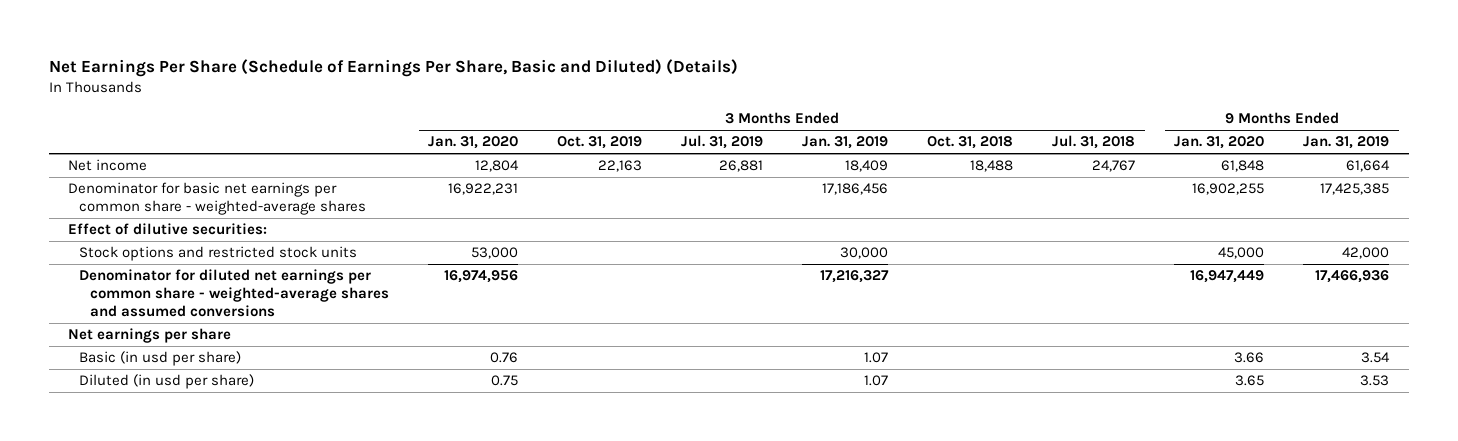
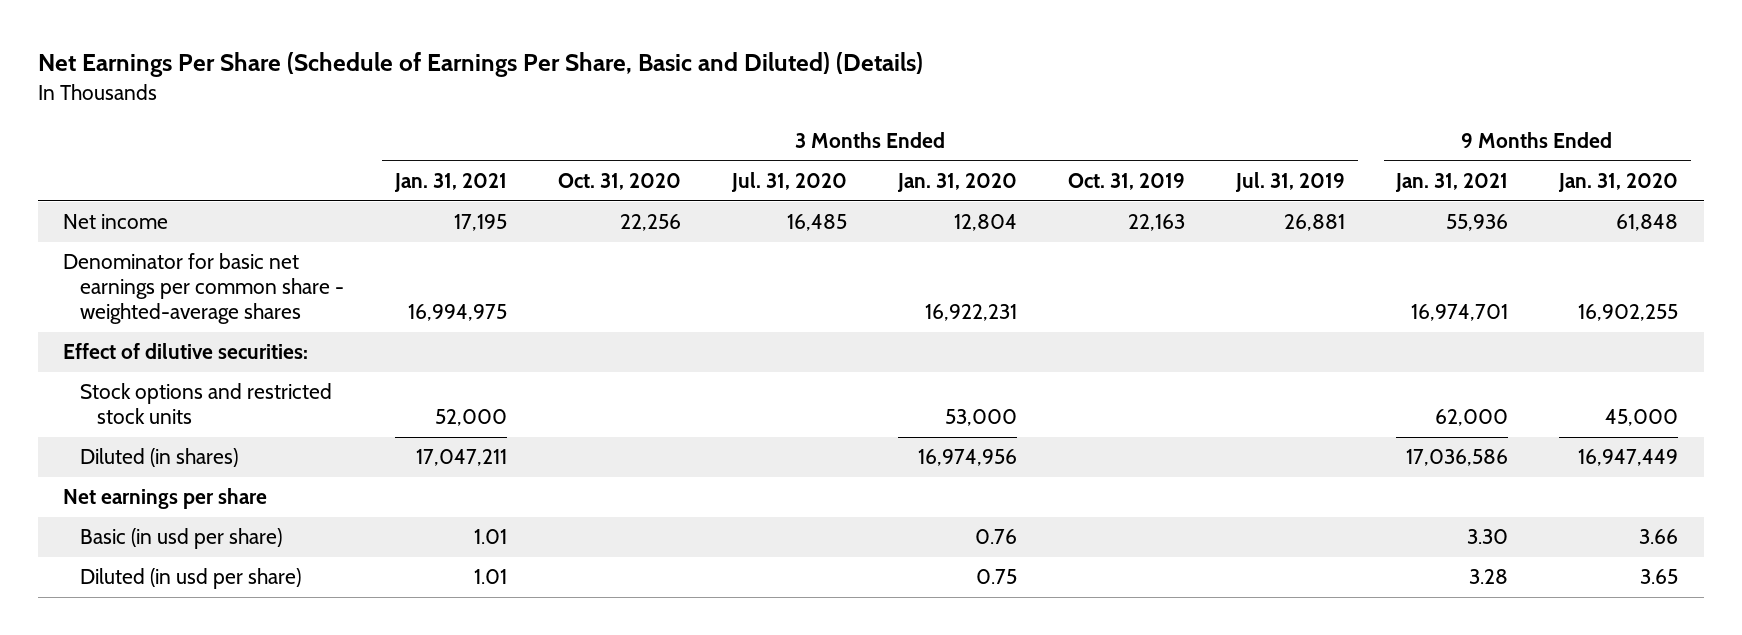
- | 3 Months Ended Jan. 31, 2020 | 3 Months Ended Oct. 31, 2019 | 3 Months Ended Jul. 31, 2019 | 3 Months Ended Jan. 31, 2019 | 3 Months Ended Oct. 31, 2018 | 3 Months Ended Jul. 31, 2018 | 9 Months Ended Jan. 31, 2020 | 9 Months Ended Jan. 31, 2019
+ | 3 Months Ended Jan. 31, 2021 | 3 Months Ended Oct. 31, 2020 | 3 Months Ended Jul. 31, 2020 | 3 Months Ended Jan. 31, 2020 | 3 Months Ended Oct. 31, 2019 | 3 Months Ended Jul. 31, 2019 | 9 Months Ended Jan. 31, 2021 | 9 Months Ended Jan. 31, 2020
- Denominator for diluted net earnings per common share - weighted-average shares and assumed conversions | 16,974,956 | | | 17,216,327 | | | 16,947,449 | 17,466,936
+ Diluted (in shares) | 17,047,211 | | | 16,974,956 | | | 17,036,586 | 16,947,449

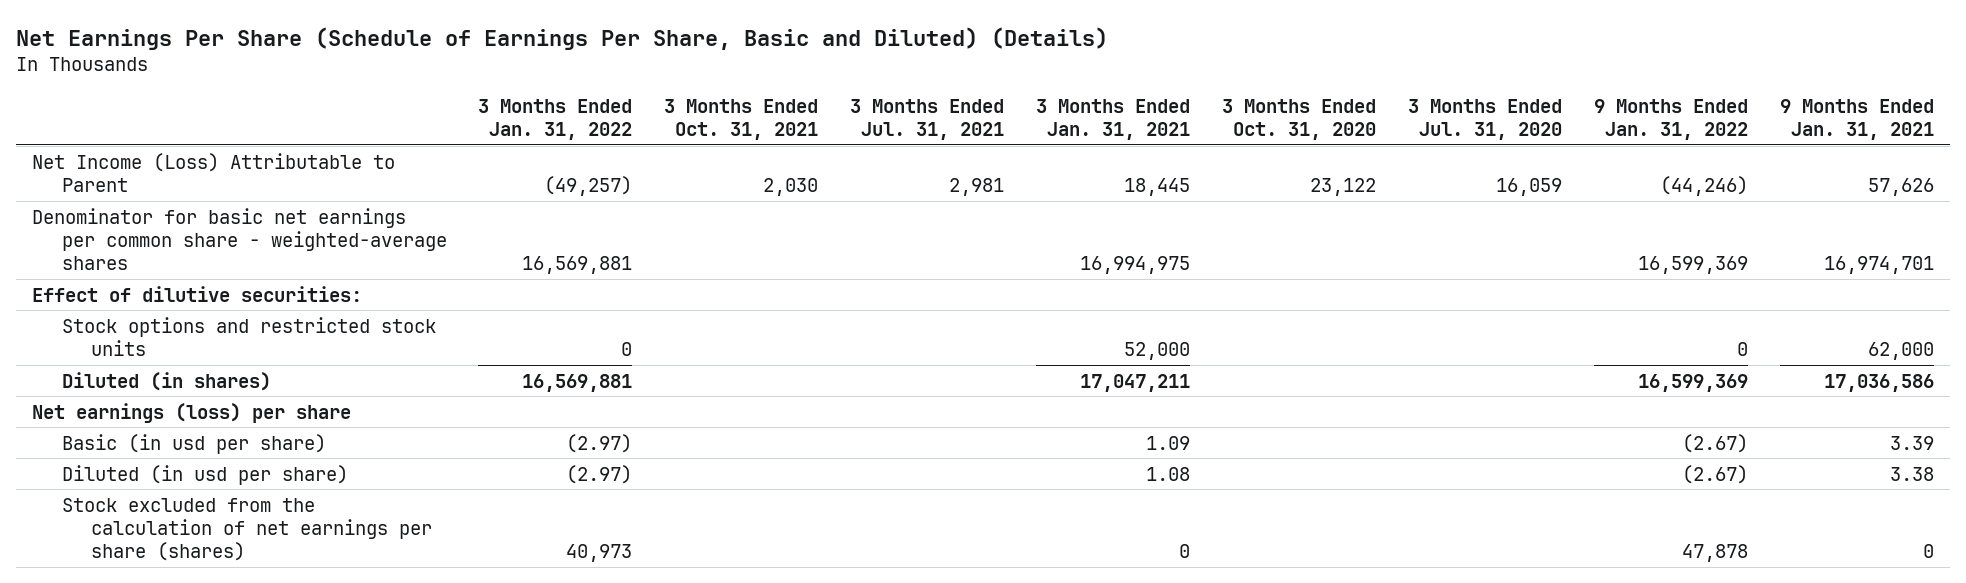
- | 3 Months Ended Jan. 31, 2021 | 3 Months Ended Oct. 31, 2020 | 3 Months Ended Jul. 31, 2020 | 3 Months Ended Jan. 31, 2020 | 3 Months Ended Oct. 31, 2019 | 3 Months Ended Jul. 31, 2019 | 9 Months Ended Jan. 31, 2021 | 9 Months Ended Jan. 31, 2020
+ | 3 Months Ended Jan. 31, 2022 | 3 Months Ended Oct. 31, 2021 | 3 Months Ended Jul. 31, 2021 | 3 Months Ended Jan. 31, 2021 | 3 Months Ended Oct. 31, 2020 | 3 Months Ended Jul. 31, 2020 | 9 Months Ended Jan. 31, 2022 | 9 Months Ended Jan. 31, 2021
- Net income | 17,195 | 22,256 | 16,485 | 12,804 | 22,163 | 26,881 | 55,936 | 61,848
+ Net Income (Loss) Attributable to Parent | (49,257) | 2,030 | 2,981 | 18,445 | 23,122 | 16,059 | (44,246) | 57,626
- Net earnings per share
- Basic (in usd per share) | 1.01 | | | 0.76 | | | 3.30 | 3.66
- Diluted (in usd per share) | 1.01 | | | 0.75 | | | 3.28 | 3.65
+ Net earnings (loss) per share
+ Basic (in usd per share) | (2.97) | | | 1.09 | | | (2.67) | 3.39
+ Diluted (in usd per share) | (2.97) | | | 1.08 | | | (2.67) | 3.38
+ Stock excluded from the calculation of net earnings per share (shares) | 40,973 | | | 0 | | | 47,878 | 0

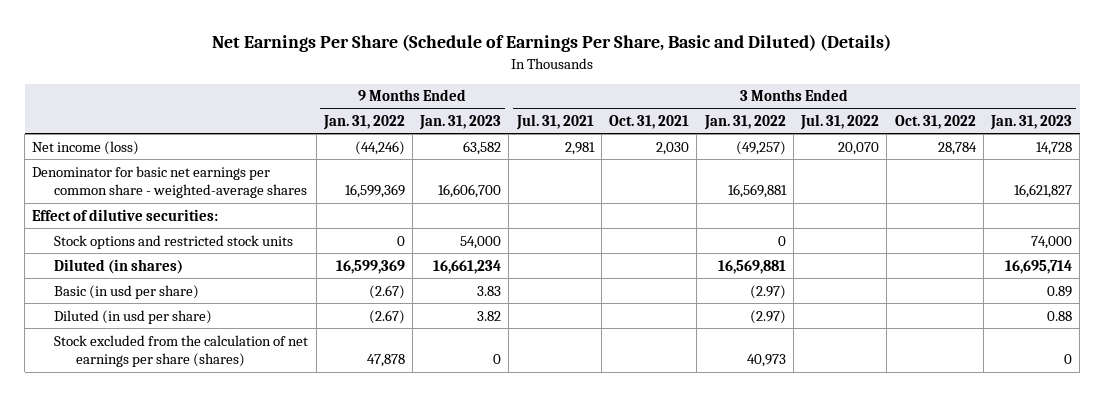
- | 3 Months Ended Jan. 31, 2022 | 3 Months Ended Oct. 31, 2021 | 3 Months Ended Jul. 31, 2021 | 3 Months Ended Jan. 31, 2021 | 3 Months Ended Oct. 31, 2020 | 3 Months Ended Jul. 31, 2020 | 9 Months Ended Jan. 31, 2022 | 9 Months Ended Jan. 31, 2021
+ | 9 Months Ended Jan. 31, 2022 | 9 Months Ended Jan. 31, 2023 | 3 Months Ended Jul. 31, 2021 | 3 Months Ended Oct. 31, 2021 | 3 Months Ended Jan. 31, 2022 | 3 Months Ended Jul. 31, 2022 | 3 Months Ended Oct. 31, 2022 | 3 Months Ended Jan. 31, 2023
- Net Income (Loss) Attributable to Parent | (49,257) | 2,030 | 2,981 | 18,445 | 23,122 | 16,059 | (44,246) | 57,626
+ Net income (loss) | (44,246) | 63,582 | 2,981 | 2,030 | (49,257) | 20,070 | 28,784 | 14,728
- Net earnings (loss) per share

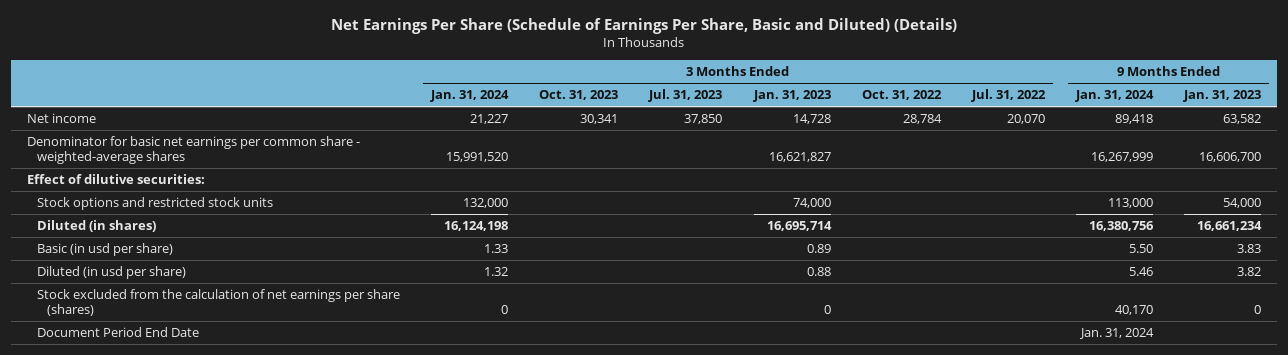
- | 9 Months Ended Jan. 31, 2022 | 9 Months Ended Jan. 31, 2023 | 3 Months Ended Jul. 31, 2021 | 3 Months Ended Oct. 31, 2021 | 3 Months Ended Jan. 31, 2022 | 3 Months Ended Jul. 31, 2022 | 3 Months Ended Oct. 31, 2022 | 3 Months Ended Jan. 31, 2023
+ | 3 Months Ended Jan. 31, 2024 | 3 Months Ended Oct. 31, 2023 | 3 Months Ended Jul. 31, 2023 | 3 Months Ended Jan. 31, 2023 | 3 Months Ended Oct. 31, 2022 | 3 Months Ended Jul. 31, 2022 | 9 Months Ended Jan. 31, 2024 | 9 Months Ended Jan. 31, 2023
- Net income (loss) | (44,246) | 63,582 | 2,981 | 2,030 | (49,257) | 20,070 | 28,784 | 14,728
+ Net income | 21,227 | 30,341 | 37,850 | 14,728 | 28,784 | 20,070 | 89,418 | 63,582
+ Document Period End Date | | | | | | | Jan. 31, 2024 |

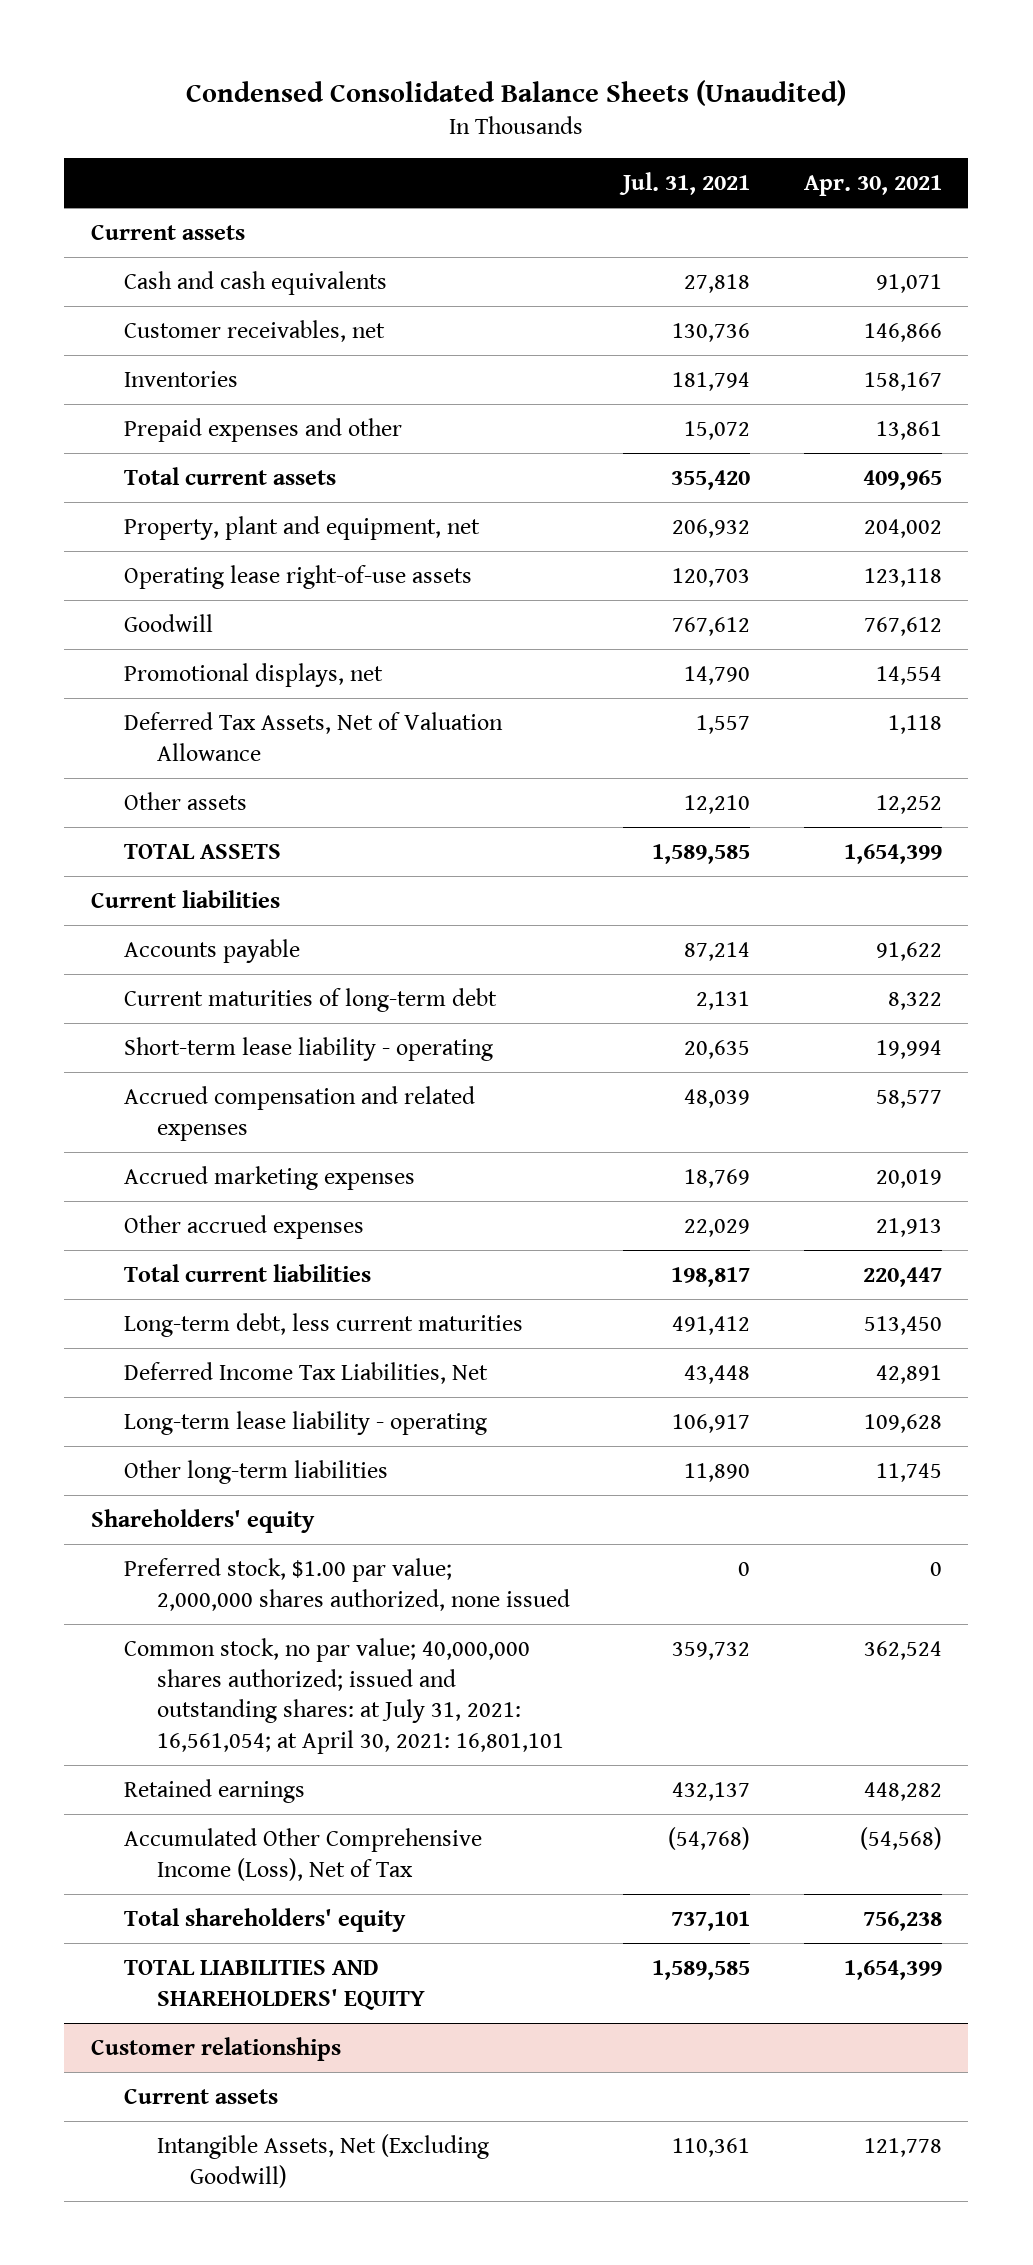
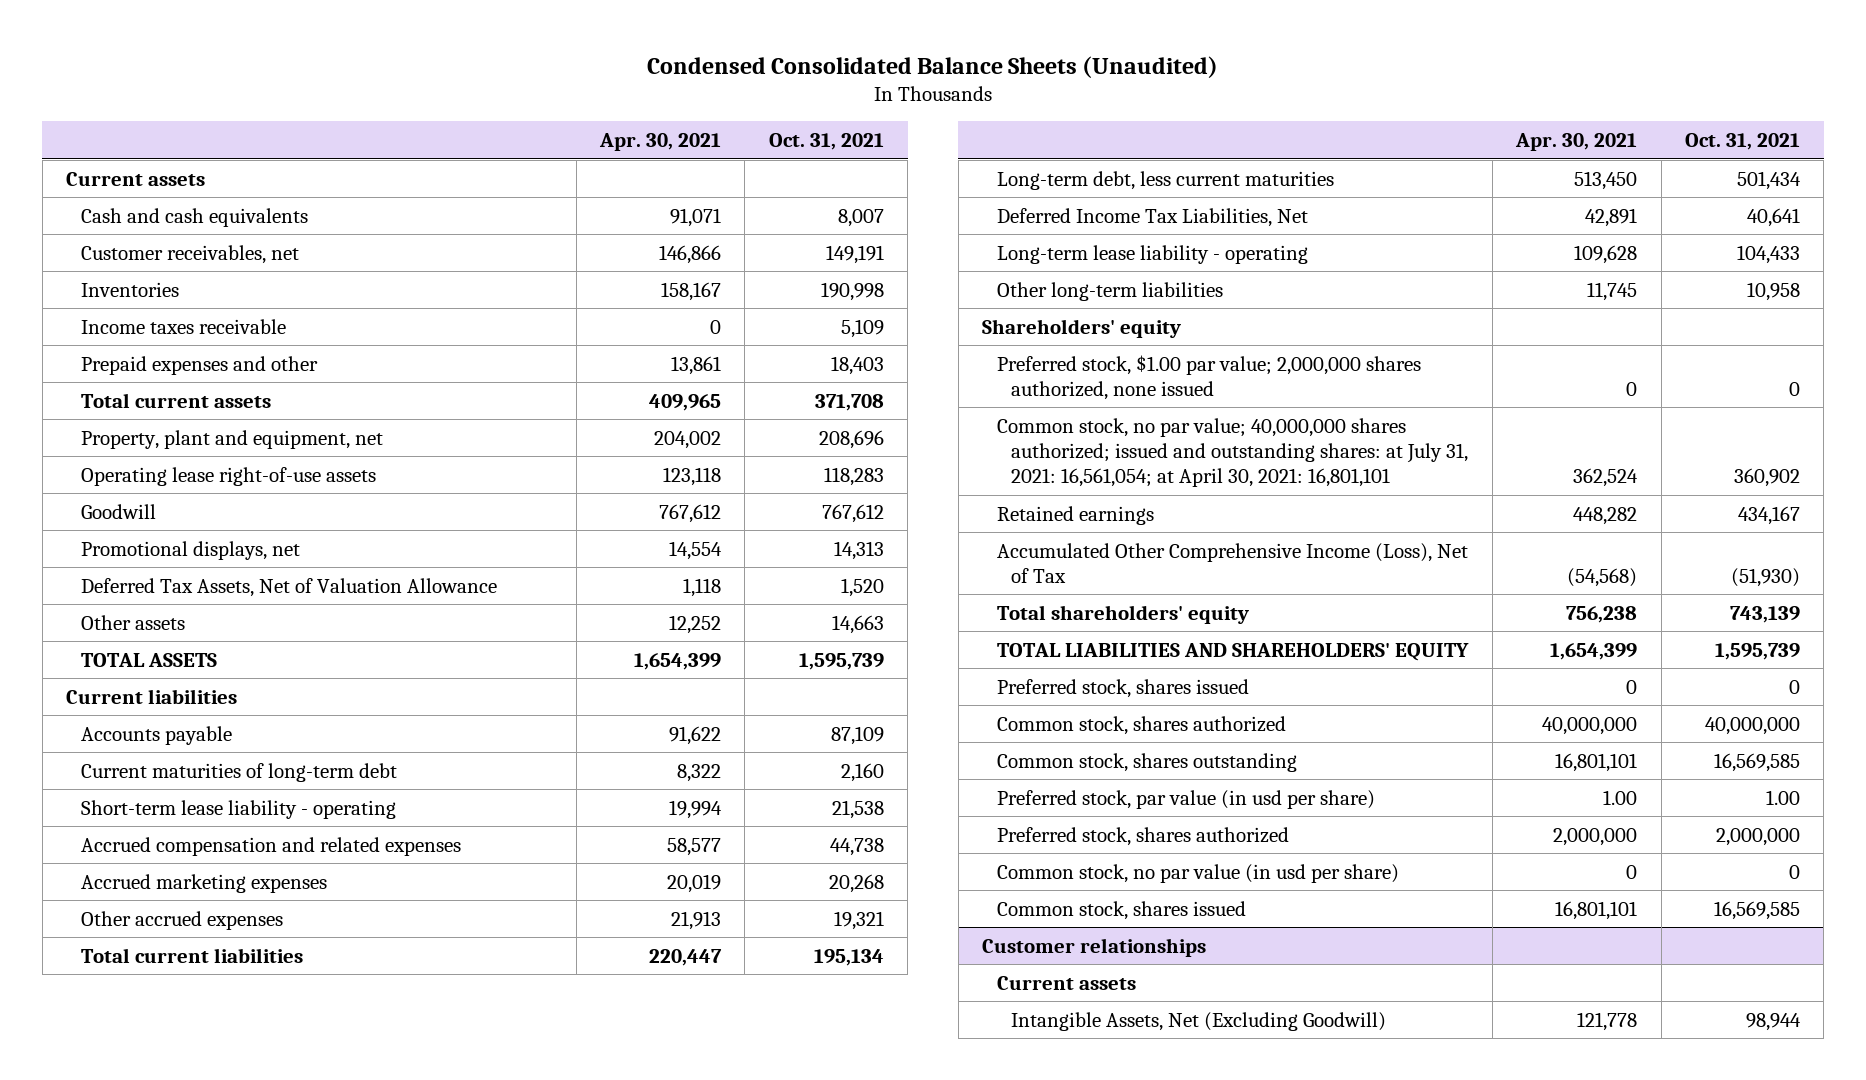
- | Jul. 31, 2021 | Apr. 30, 2021
+ | Apr. 30, 2021 | Oct. 31, 2021
+ Income taxes receivable | 0 | 5,109
+ Preferred stock, shares issued | 0 | 0
+ Common stock, shares authorized | 40,000,000 | 40,000,000
+ Common stock, shares outstanding | 16,801,101 | 16,569,585
+ Preferred stock, par value (in usd per share) | 1.00 | 1.00
+ Preferred stock, shares authorized | 2,000,000 | 2,000,000
+ Common stock, no par value (in usd per share) | 0 | 0
+ Common stock, shares issued | 16,801,101 | 16,569,585

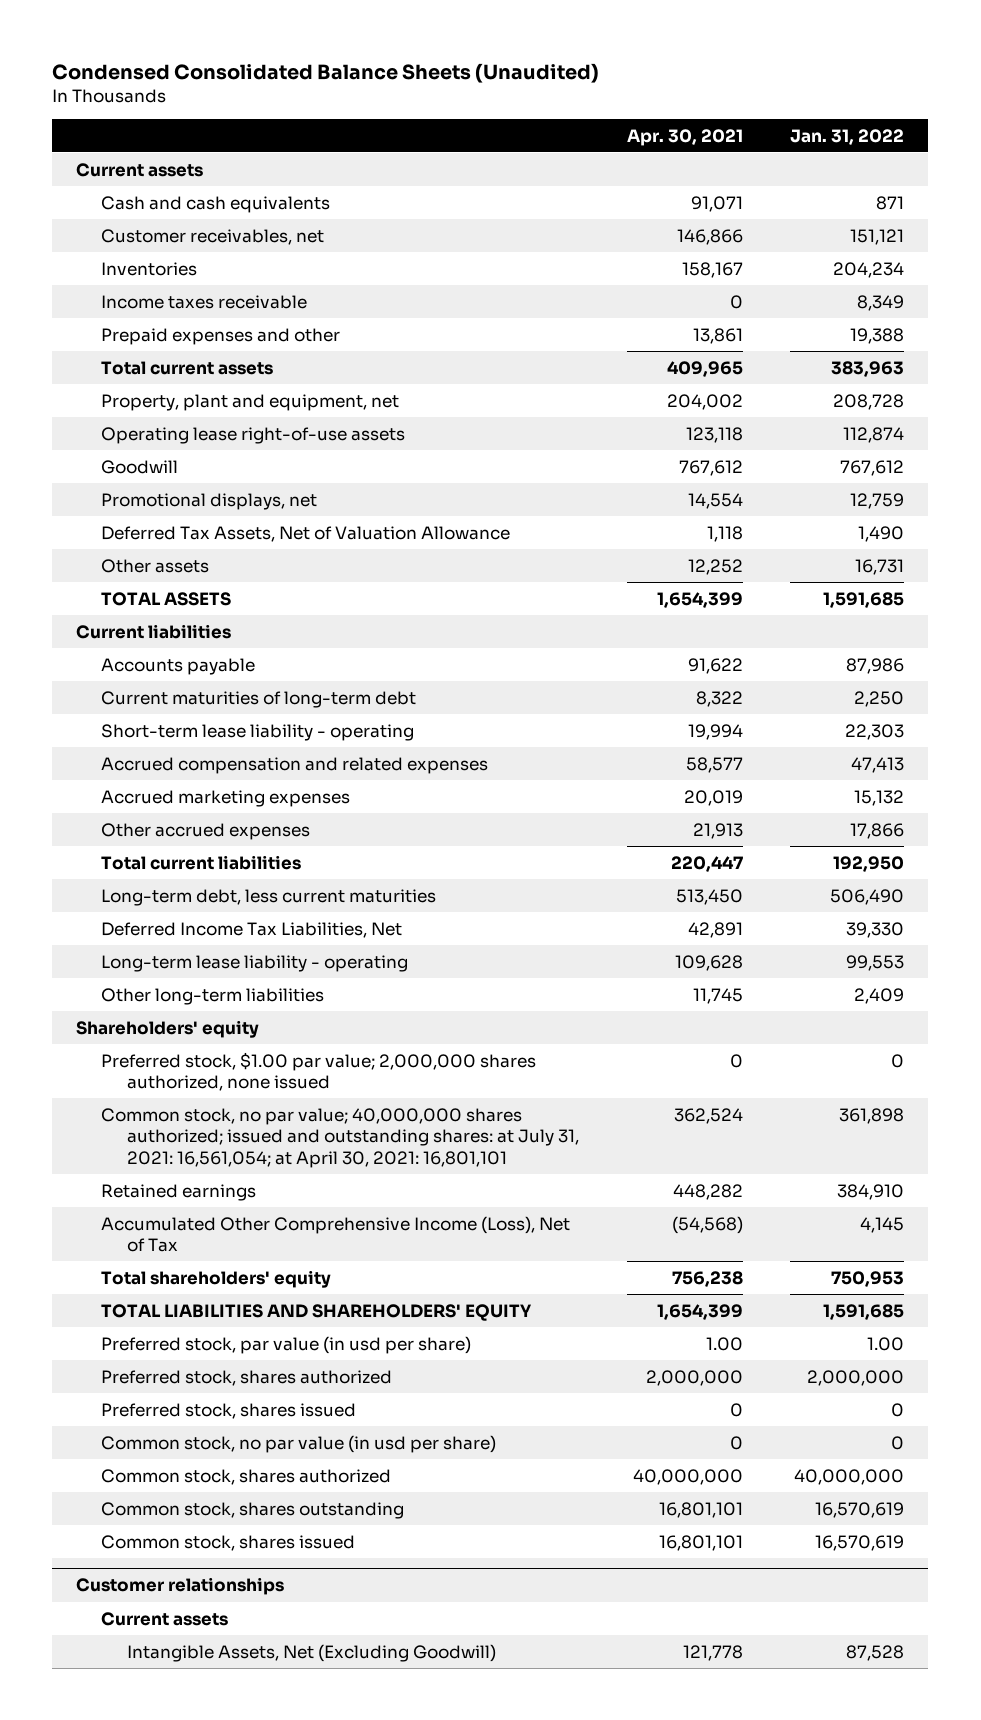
- | Apr. 30, 2021 | Oct. 31, 2021
+ | Apr. 30, 2021 | Jan. 31, 2022
moved down: Preferred stock, shares issued | 0 | 0
moved down: Common stock, shares authorized | 40,000,000 | 40,000,000
moved down: Common stock, shares outstanding | 16,801,101 | 16,570,619

